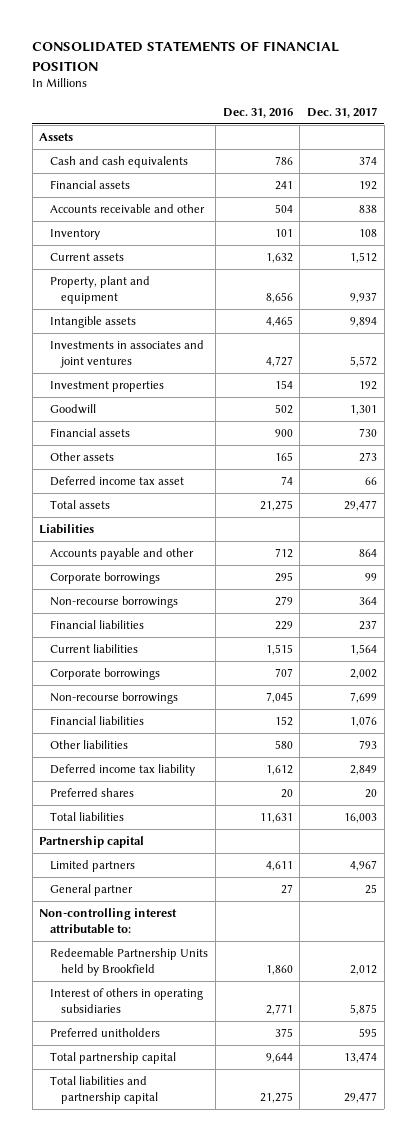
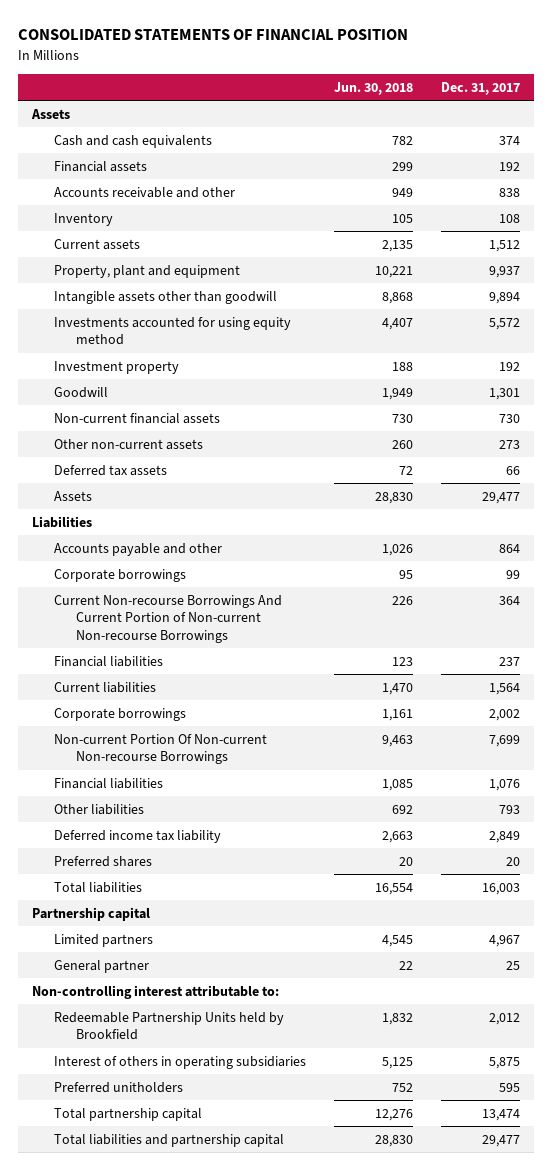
- | Dec. 31, 2016 | Dec. 31, 2017
+ | Jun. 30, 2018 | Dec. 31, 2017
- Intangible assets | 4,465 | 9,894
- Investments in associates and joint ventures | 4,727 | 5,572
- Investment properties | 154 | 192
+ Intangible assets other than goodwill | 8,868 | 9,894
+ Investments accounted for using equity method | 4,407 | 5,572
+ Investment property | 188 | 192
- Financial assets | 900 | 730
- Other assets | 165 | 273
- Deferred income tax asset | 74 | 66
- Total assets | 21,275 | 29,477
+ Non-current financial assets | 730 | 730
+ Other non-current assets | 260 | 273
+ Deferred tax assets | 72 | 66
+ Assets | 28,830 | 29,477
- Non-recourse borrowings | 279 | 364
+ Current Non-recourse Borrowings And Current Portion of Non-current Non-recourse Borrowings | 226 | 364
- Non-recourse borrowings | 7,045 | 7,699
+ Non-current Portion Of Non-current Non-recourse Borrowings | 9,463 | 7,699

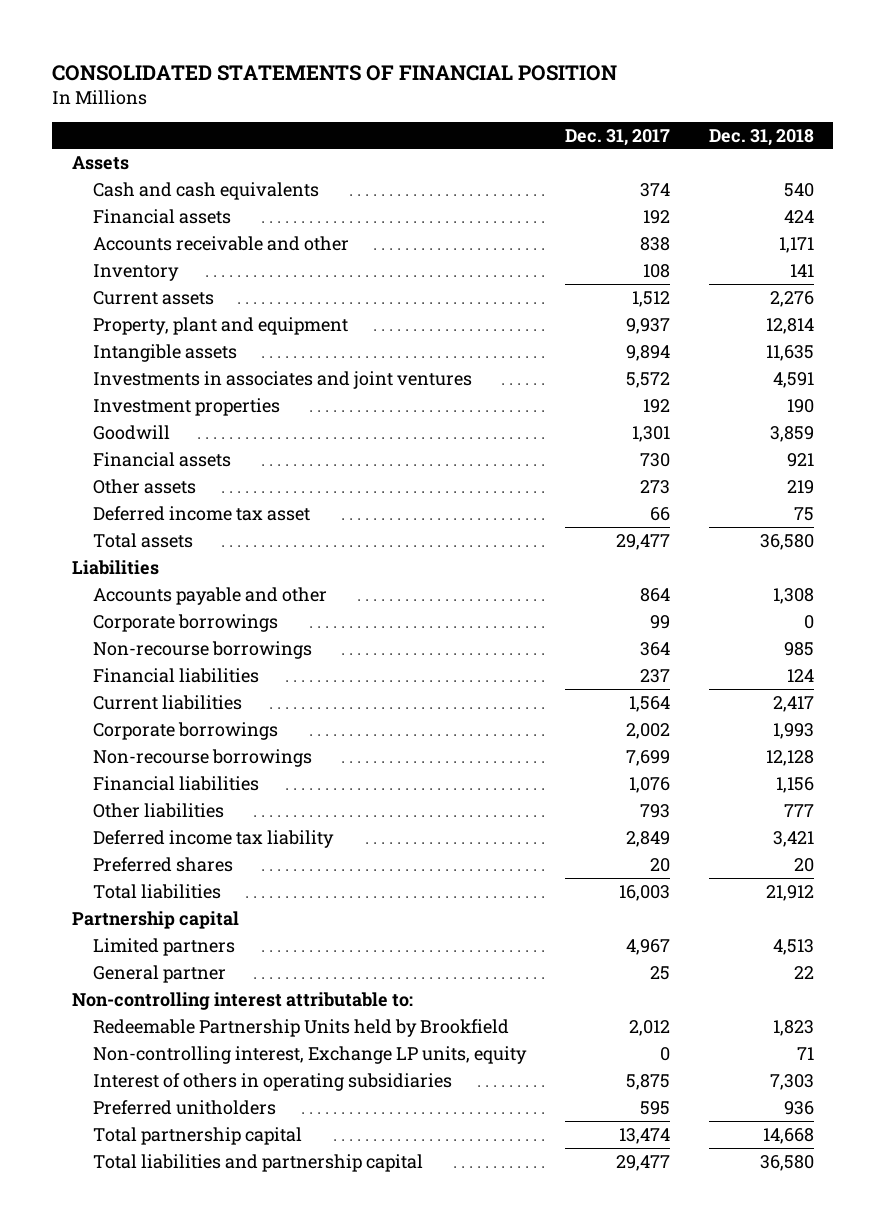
- | Jun. 30, 2018 | Dec. 31, 2017
+ | Dec. 31, 2017 | Dec. 31, 2018
- Intangible assets other than goodwill | 8,868 | 9,894
- Investments accounted for using equity method | 4,407 | 5,572
- Investment property | 188 | 192
+ Intangible assets | 9,894 | 11,635
+ Investments in associates and joint ventures | 5,572 | 4,591
+ Investment properties | 192 | 190
- Non-current financial assets | 730 | 730
- Other non-current assets | 260 | 273
- Deferred tax assets | 72 | 66
- Assets | 28,830 | 29,477
+ Financial assets | 730 | 921
+ Other assets | 273 | 219
+ Deferred income tax asset | 66 | 75
+ Total assets | 29,477 | 36,580
- Current Non-recourse Borrowings And Current Portion of Non-current Non-recourse Borrowings | 226 | 364
+ Non-recourse borrowings | 364 | 985
- Non-current Portion Of Non-current Non-recourse Borrowings | 9,463 | 7,699
+ Non-recourse borrowings | 7,699 | 12,128
+ Non-controlling interest, Exchange LP units, equity | 0 | 71

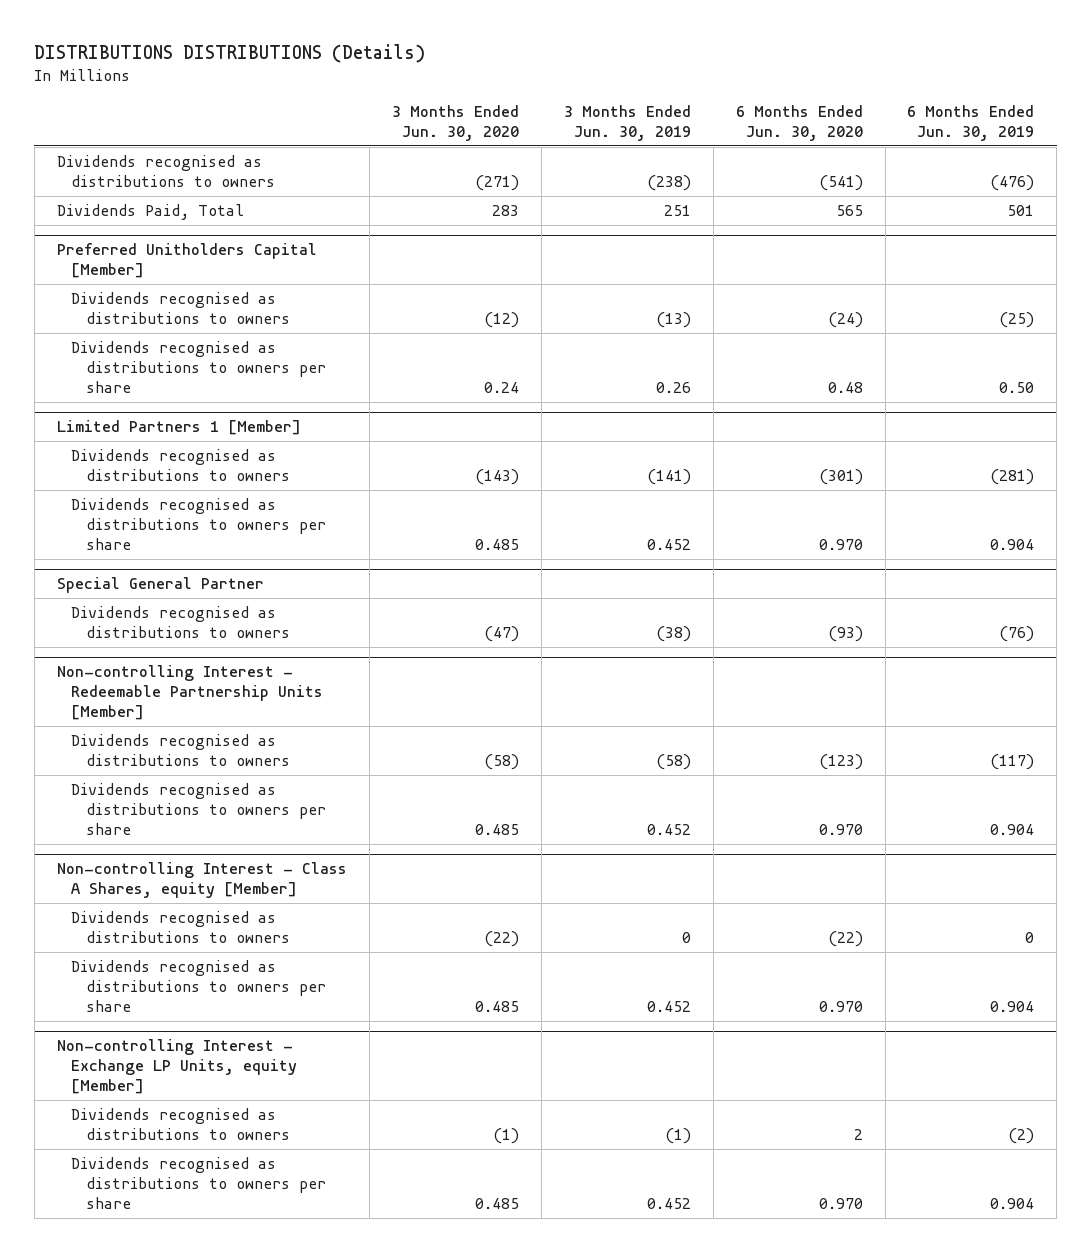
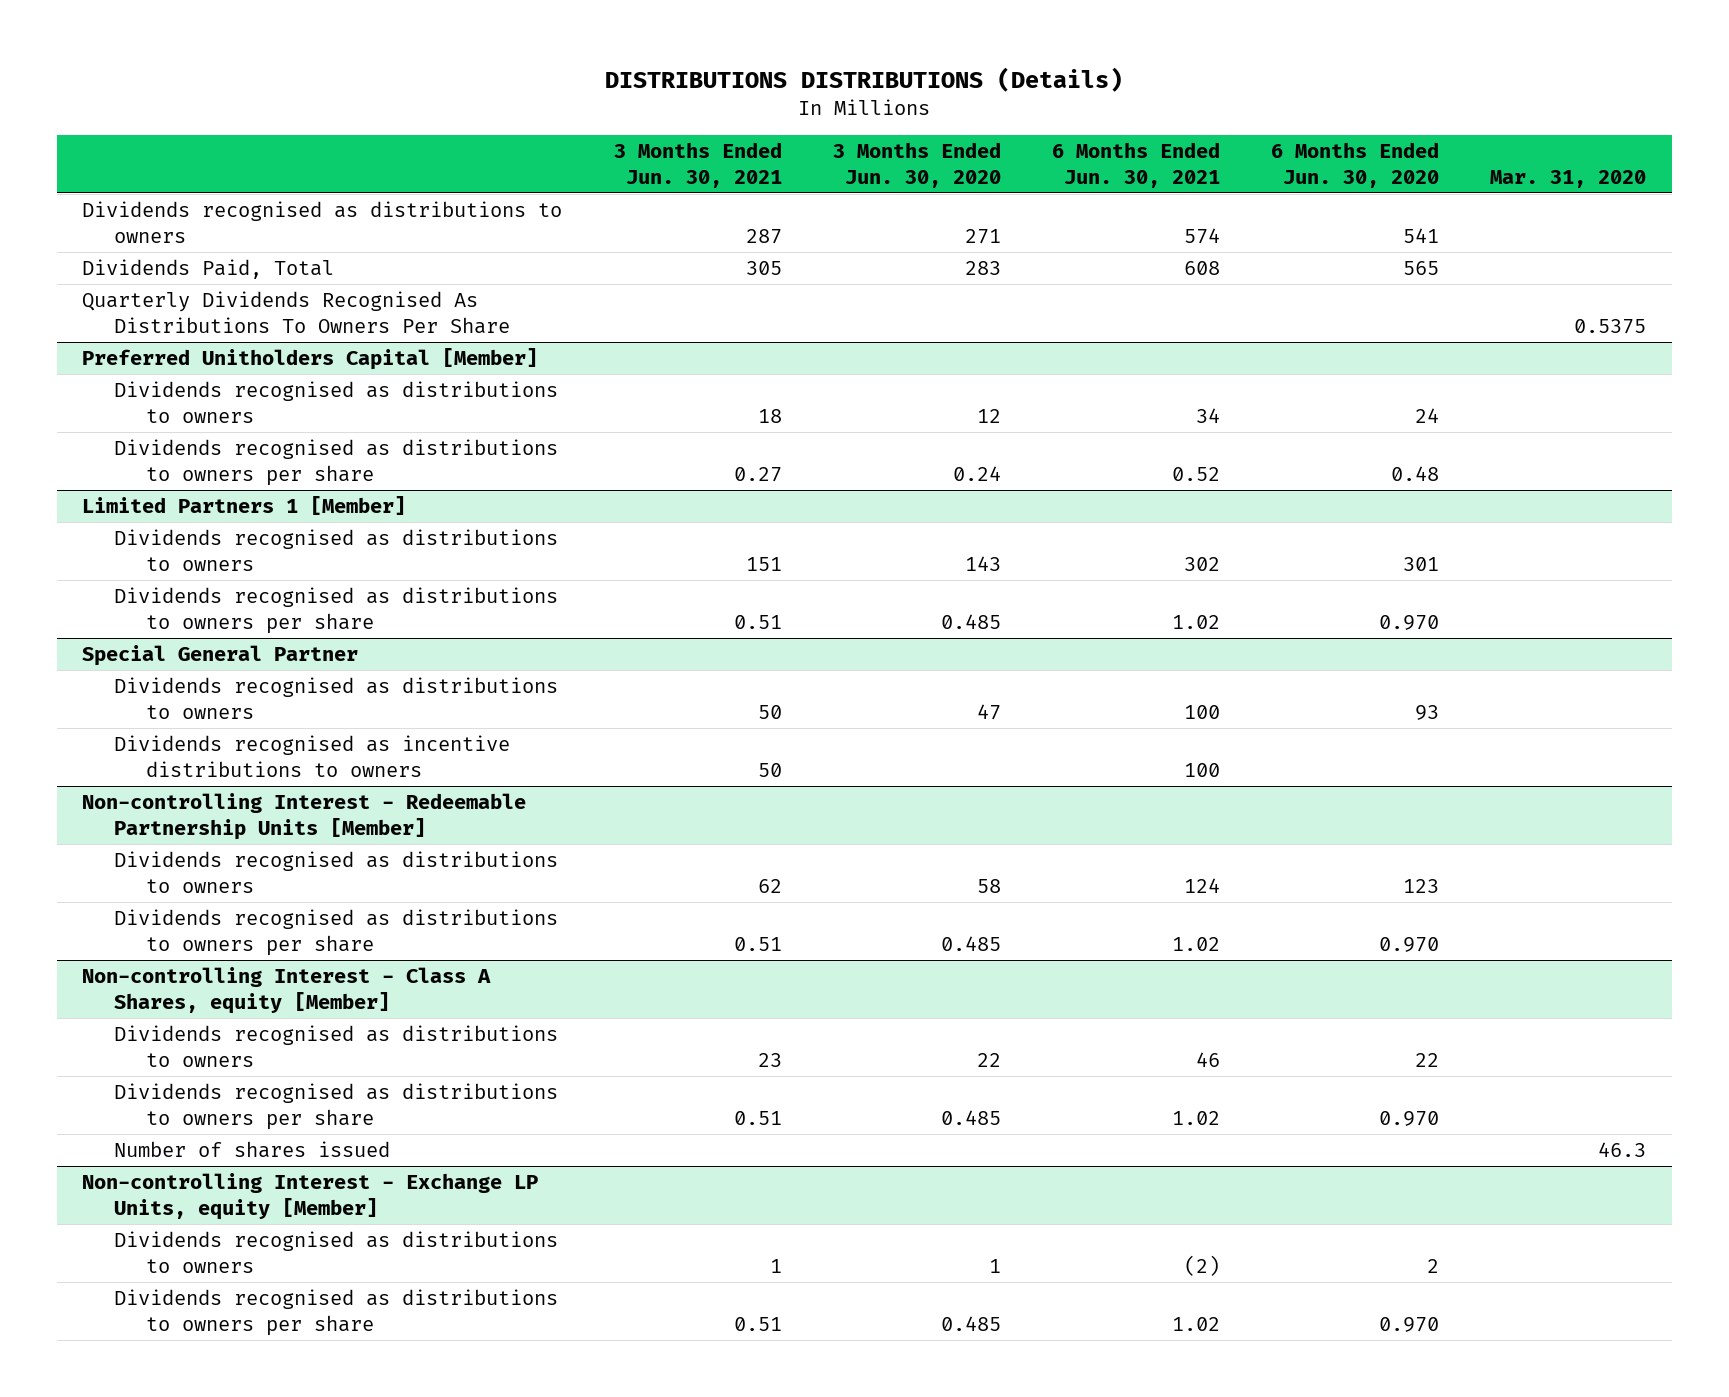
- | 3 Months Ended Jun. 30, 2020 | 3 Months Ended Jun. 30, 2019 | 6 Months Ended Jun. 30, 2020 | 6 Months Ended Jun. 30, 2019
+ | 3 Months Ended Jun. 30, 2021 | 3 Months Ended Jun. 30, 2020 | 6 Months Ended Jun. 30, 2021 | 6 Months Ended Jun. 30, 2020 | Mar. 31, 2020
- Dividends recognised as distributions to owners | (271) | (238) | (541) | (476)
+ Dividends recognised as distributions to owners | 287 | 271 | 574 | 541 |
+ Quarterly Dividends Recognised As Distributions To Owners Per Share | | | | | 0.5375
@ Preferred Unitholders Capital [Member]
- Dividends recognised as distributions to owners | (12) | (13) | (24) | (25)
+ Dividends recognised as distributions to owners | 18 | 12 | 34 | 24 |
@ Limited Partners 1 [Member]
- Dividends recognised as distributions to owners | (143) | (141) | (301) | (281)
+ Dividends recognised as distributions to owners | 151 | 143 | 302 | 301 |
@ Special General Partner
- Dividends recognised as distributions to owners | (47) | (38) | (93) | (76)
+ Dividends recognised as distributions to owners | 50 | 47 | 100 | 93 |
+ Dividends recognised as incentive distributions to owners | 50 | | 100 | |
@ Non-controlling Interest - Redeemable Partnership Units [Member]
- Dividends recognised as distributions to owners | (58) | (58) | (123) | (117)
+ Dividends recognised as distributions to owners | 62 | 58 | 124 | 123 |
@ Non-controlling Interest - Class A Shares, equity [Member]
- Dividends recognised as distributions to owners | (22) | 0 | (22) | 0
+ Dividends recognised as distributions to owners | 23 | 22 | 46 | 22 |
+ Number of shares issued | | | | | 46.3
@ Non-controlling Interest - Exchange LP Units, equity [Member]
- Dividends recognised as distributions to owners | (1) | (1) | 2 | (2)
+ Dividends recognised as distributions to owners | 1 | 1 | (2) | 2 |

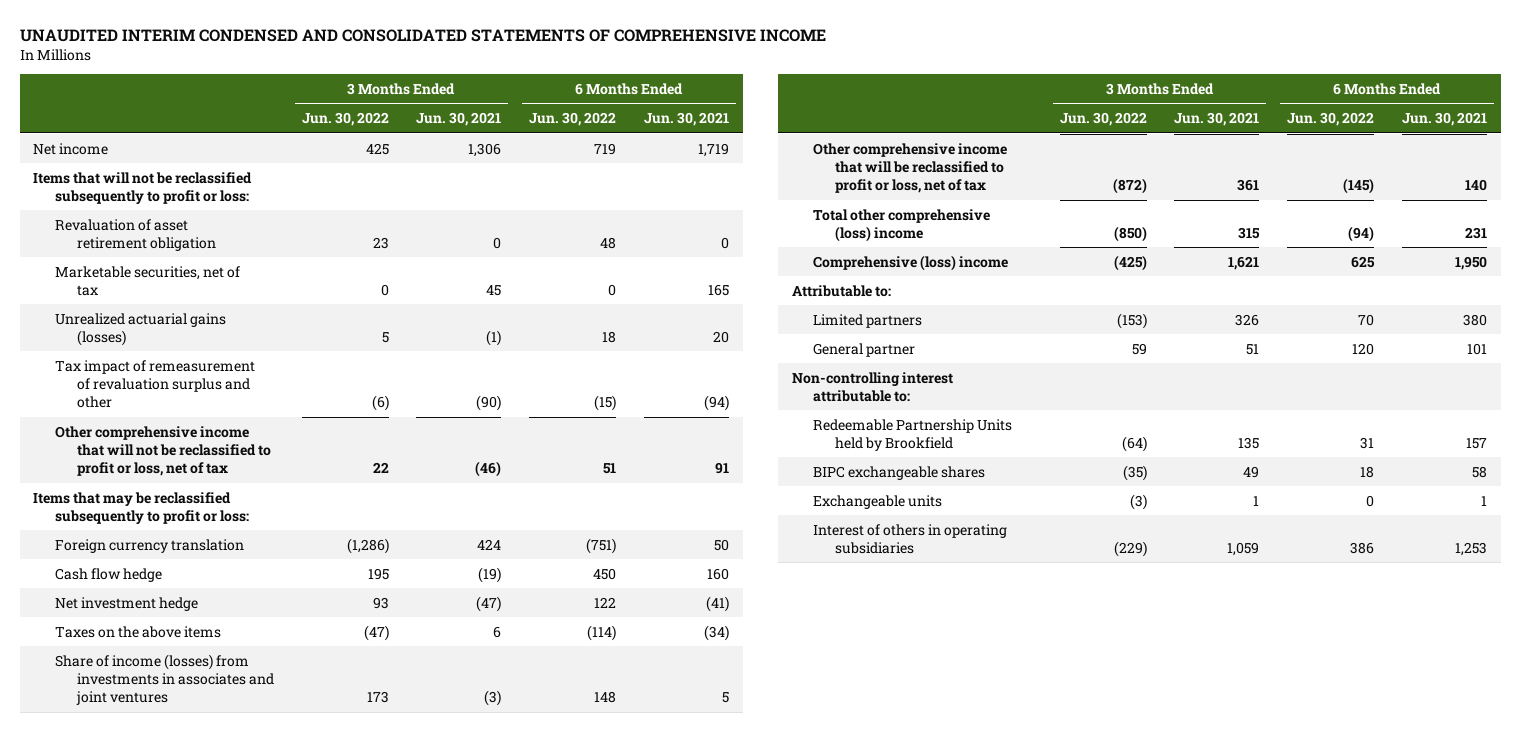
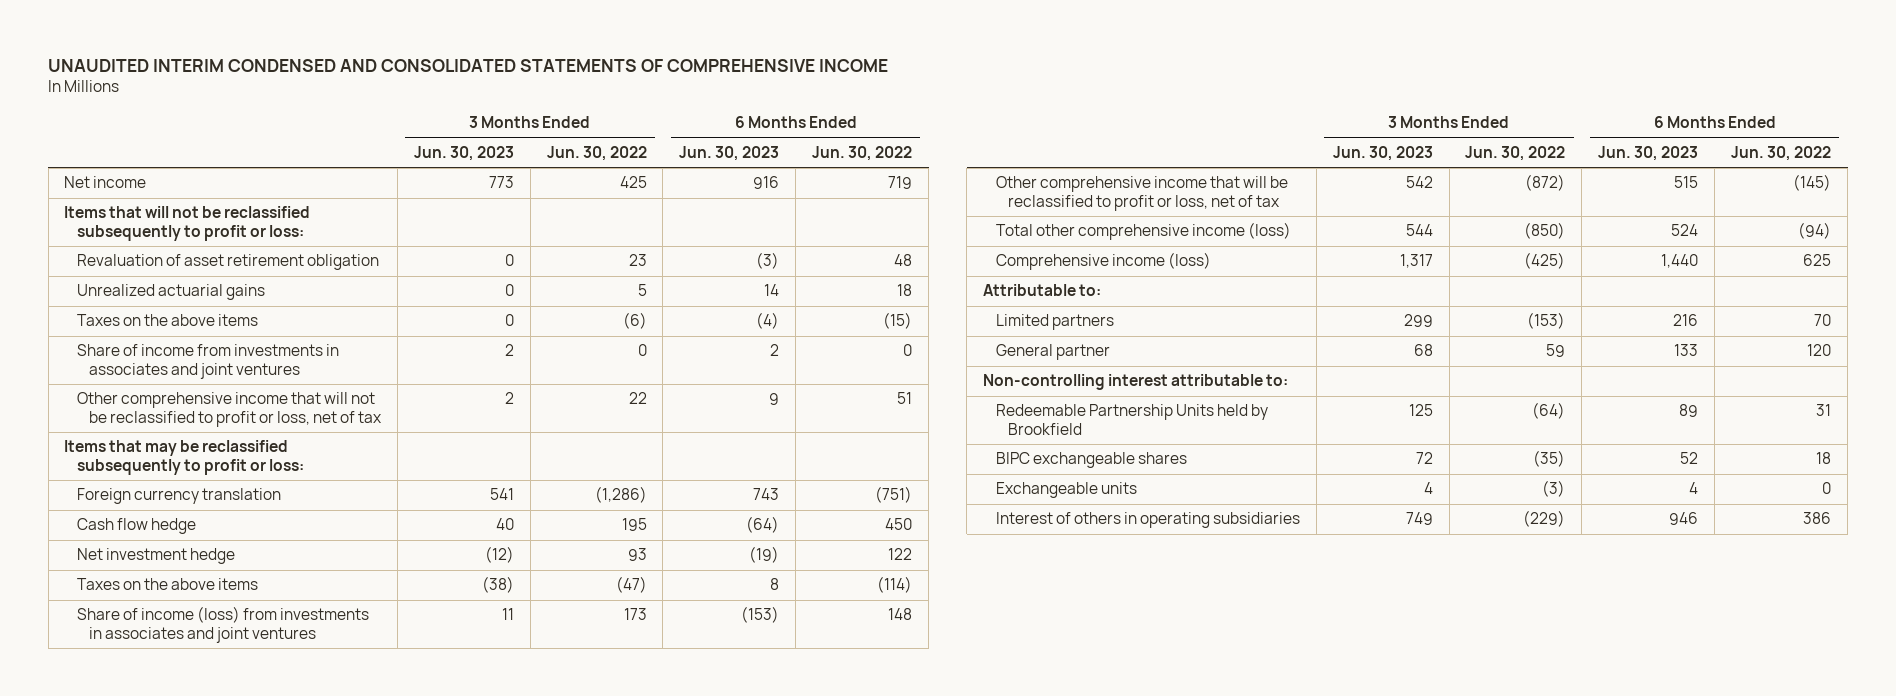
- | 3 Months Ended Jun. 30, 2022 | 3 Months Ended Jun. 30, 2021 | 6 Months Ended Jun. 30, 2022 | 6 Months Ended Jun. 30, 2021
+ | 3 Months Ended Jun. 30, 2023 | 3 Months Ended Jun. 30, 2022 | 6 Months Ended Jun. 30, 2023 | 6 Months Ended Jun. 30, 2022
- Marketable securities, net of tax | 0 | 45 | 0 | 165
- Unrealized actuarial gains (losses) | 5 | (1) | 18 | 20
- Tax impact of remeasurement of revaluation surplus and other | (6) | (90) | (15) | (94)
+ Unrealized actuarial gains | 0 | 5 | 14 | 18
+ Taxes on the above items | 0 | (6) | (4) | (15)
+ Share of income from investments in associates and joint ventures | 2 | 0 | 2 | 0
- Share of income (losses) from investments in associates and joint ventures | 173 | (3) | 148 | 5
+ Share of income (loss) from investments in associates and joint ventures | 11 | 173 | (153) | 148
- Total other comprehensive (loss) income | (850) | 315 | (94) | 231
- Comprehensive (loss) income | (425) | 1,621 | 625 | 1,950
+ Total other comprehensive income (loss) | 544 | (850) | 524 | (94)
+ Comprehensive income (loss) | 1,317 | (425) | 1,440 | 625

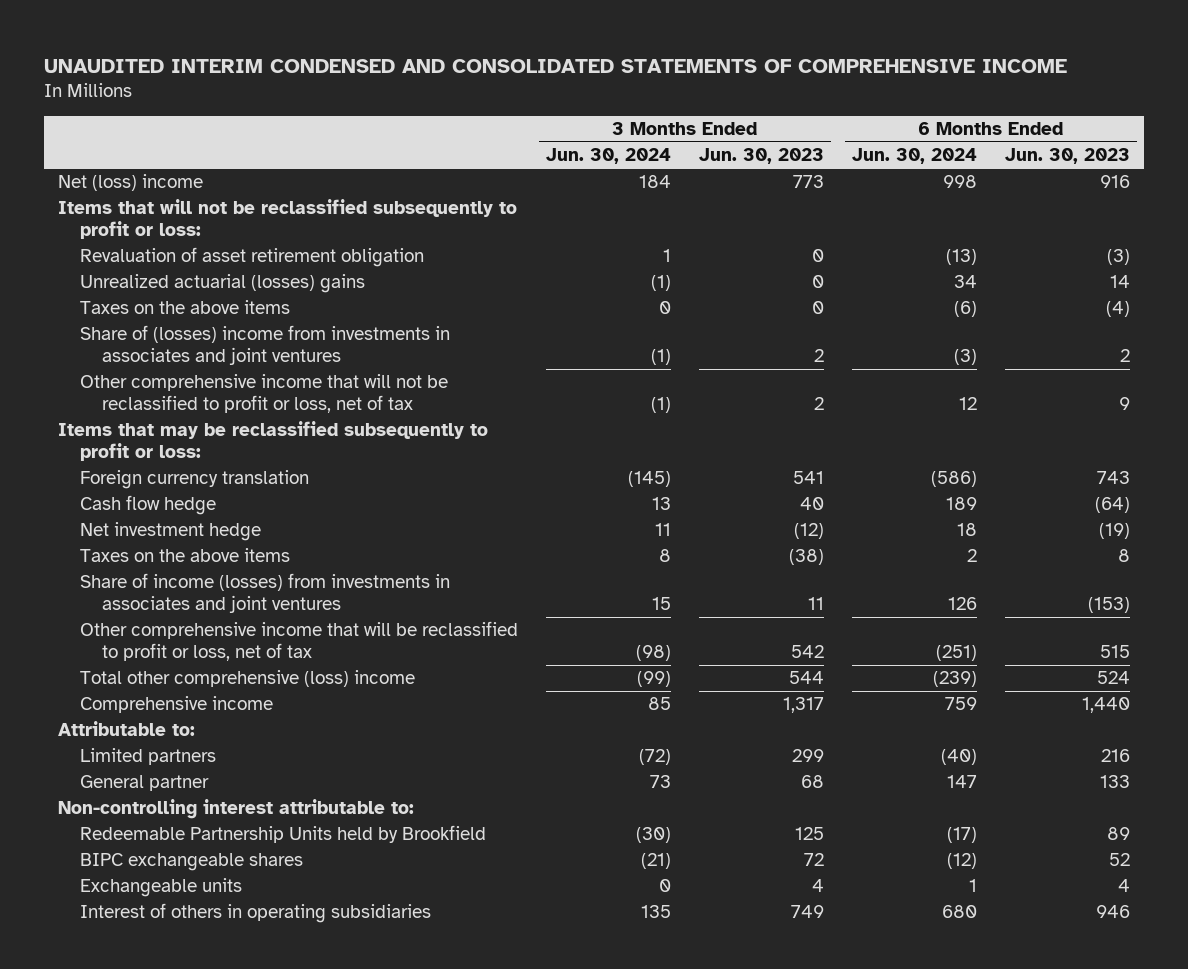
- | 3 Months Ended Jun. 30, 2023 | 3 Months Ended Jun. 30, 2022 | 6 Months Ended Jun. 30, 2023 | 6 Months Ended Jun. 30, 2022
+ | 3 Months Ended Jun. 30, 2024 | 3 Months Ended Jun. 30, 2023 | 6 Months Ended Jun. 30, 2024 | 6 Months Ended Jun. 30, 2023
- Net income | 773 | 425 | 916 | 719
+ Net (loss) income | 184 | 773 | 998 | 916
- Unrealized actuarial gains | 0 | 5 | 14 | 18
+ Unrealized actuarial (losses) gains | (1) | 0 | 34 | 14
- Share of income from investments in associates and joint ventures | 2 | 0 | 2 | 0
+ Share of (losses) income from investments in associates and joint ventures | (1) | 2 | (3) | 2
- Share of income (loss) from investments in associates and joint ventures | 11 | 173 | (153) | 148
+ Share of income (losses) from investments in associates and joint ventures | 15 | 11 | 126 | (153)
- Total other comprehensive income (loss) | 544 | (850) | 524 | (94)
- Comprehensive income (loss) | 1,317 | (425) | 1,440 | 625
+ Total other comprehensive (loss) income | (99) | 544 | (239) | 524
+ Comprehensive income | 85 | 1,317 | 759 | 1,440

